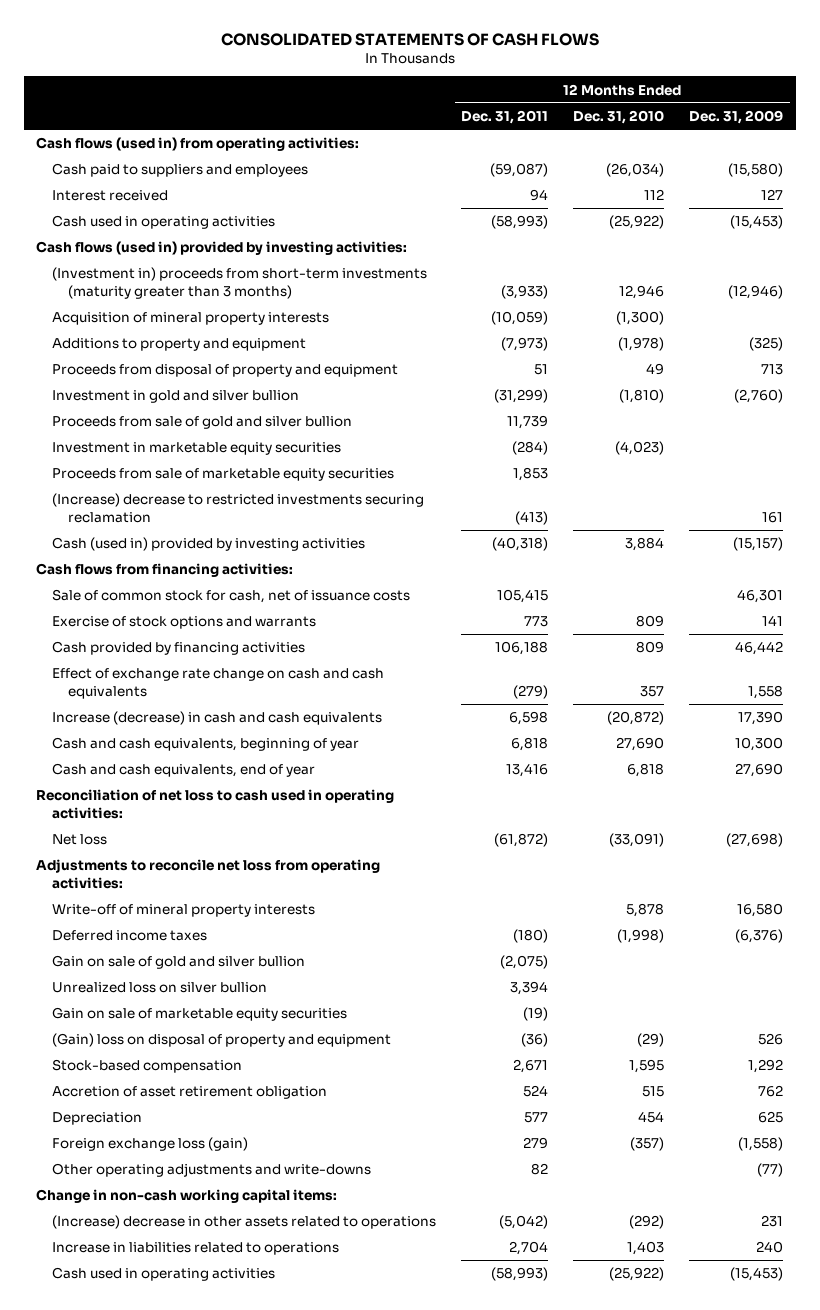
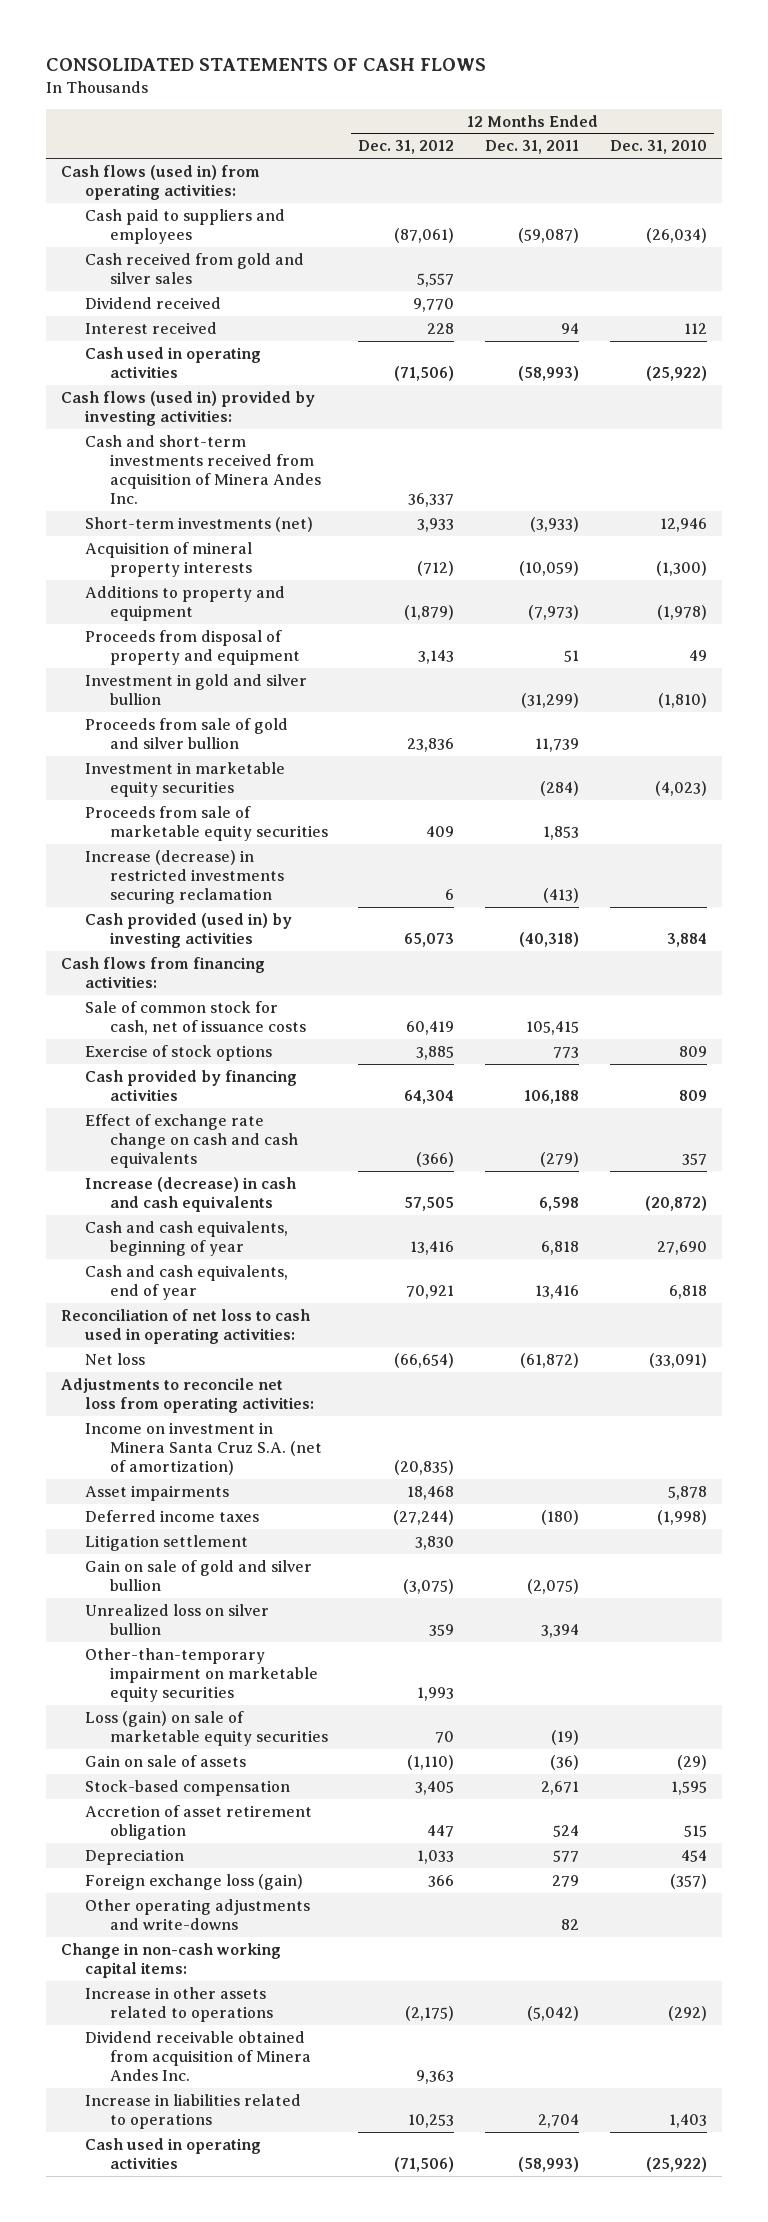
- | 12 Months Ended Dec. 31, 2011 | 12 Months Ended Dec. 31, 2010 | 12 Months Ended Dec. 31, 2009
+ | 12 Months Ended Dec. 31, 2012 | 12 Months Ended Dec. 31, 2011 | 12 Months Ended Dec. 31, 2010
+ Cash received from gold and silver sales | 5,557 | |
+ Dividend received | 9,770 | |
- (Investment in) proceeds from short-term investments (maturity greater than 3 months) | (3,933) | 12,946 | (12,946)
+ Cash and short-term investments received from acquisition of Minera Andes Inc. | 36,337 | |
+ Short-term investments (net) | 3,933 | (3,933) | 12,946
- (Increase) decrease to restricted investments securing reclamation | (413) | | 161
- Cash (used in) provided by investing activities | (40,318) | 3,884 | (15,157)
+ Increase (decrease) in restricted investments securing reclamation | 6 | (413) |
+ Cash provided (used in) by investing activities | 65,073 | (40,318) | 3,884
- Exercise of stock options and warrants | 773 | 809 | 141
+ Exercise of stock options | 3,885 | 773 | 809
- Write-off of mineral property interests | | 5,878 | 16,580
+ Income on investment in Minera Santa Cruz S.A. (net of amortization) | (20,835) | |
+ Asset impairments | 18,468 | | 5,878
+ Litigation settlement | 3,830 | |
- Gain on sale of marketable equity securities | (19) | |
- (Gain) loss on disposal of property and equipment | (36) | (29) | 526
+ Other-than-temporary impairment on marketable equity securities | 1,993 | |
+ Loss (gain) on sale of marketable equity securities | 70 | (19) |
+ Gain on sale of assets | (1,110) | (36) | (29)
- (Increase) decrease in other assets related to operations | (5,042) | (292) | 231
+ Increase in other assets related to operations | (2,175) | (5,042) | (292)
+ Dividend receivable obtained from acquisition of Minera Andes Inc. | 9,363 | |

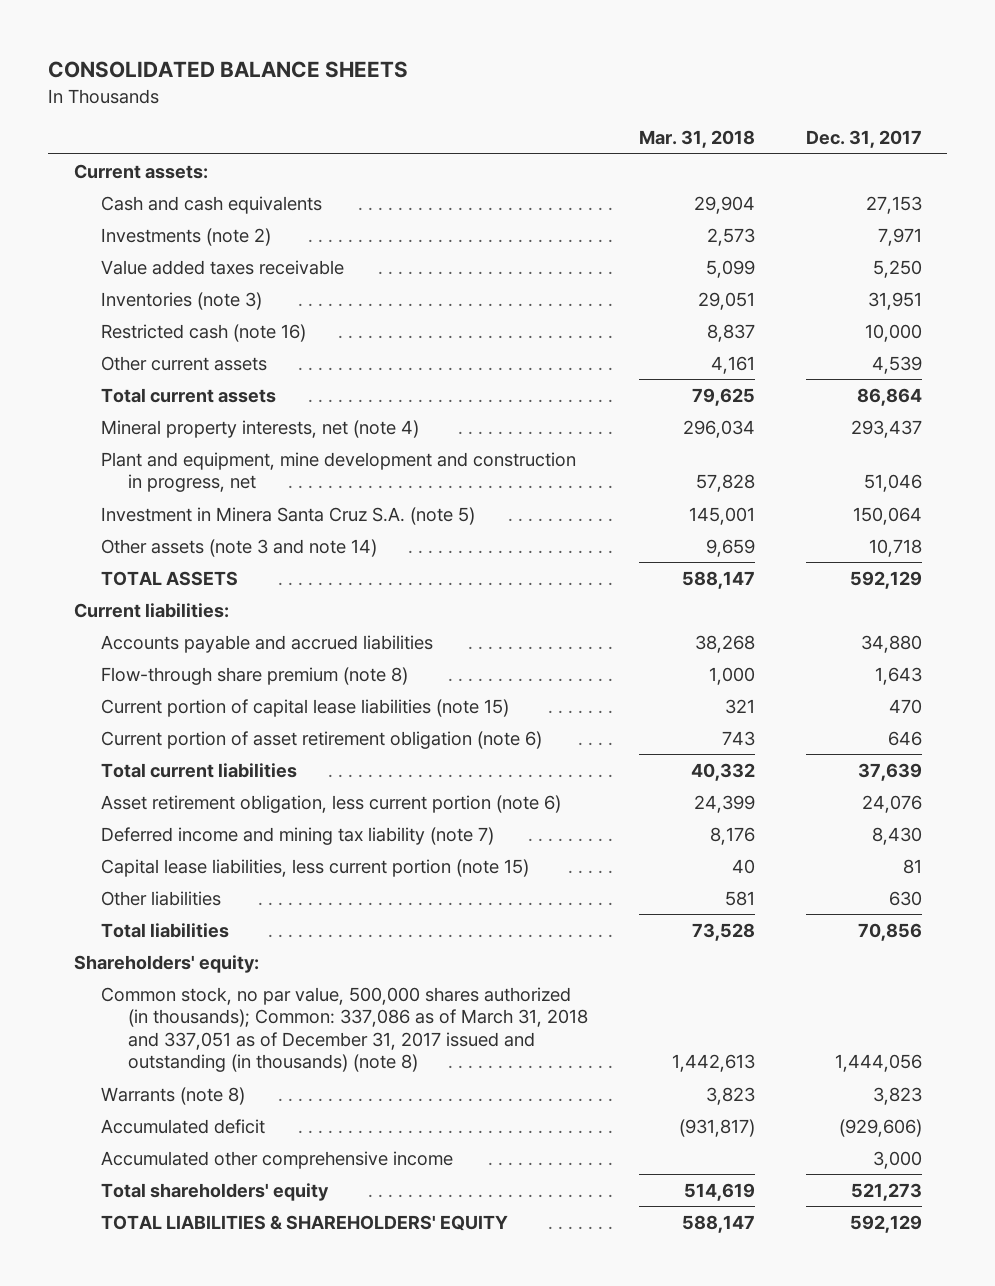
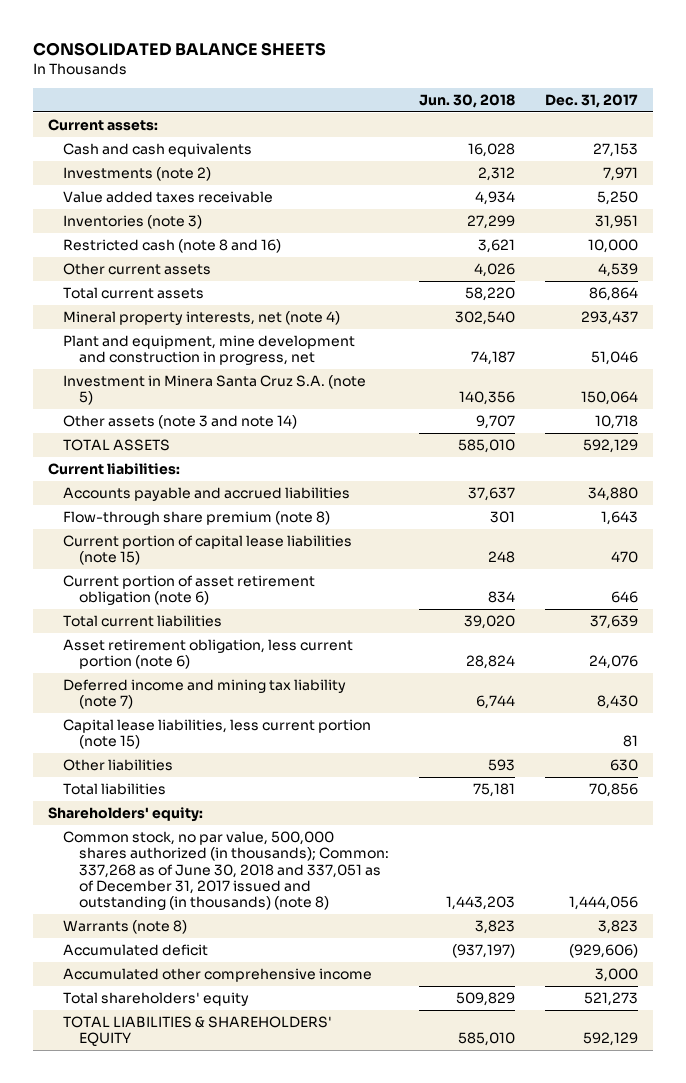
- | Mar. 31, 2018 | Dec. 31, 2017
+ | Jun. 30, 2018 | Dec. 31, 2017
- Restricted cash (note 16) | 8,837 | 10,000
+ Restricted cash (note 8 and 16) | 3,621 | 10,000
- Common stock, no par value, 500,000 shares authorized (in thousands); Common: 337,086 as of March 31, 2018 and 337,051 as of December 31, 2017 issued and outstanding (in thousands) (note 8) | 1,442,613 | 1,444,056
+ Common stock, no par value, 500,000 shares authorized (in thousands); Common: 337,268 as of June 30, 2018 and 337,051 as of December 31, 2017 issued and outstanding (in thousands) (note 8) | 1,443,203 | 1,444,056

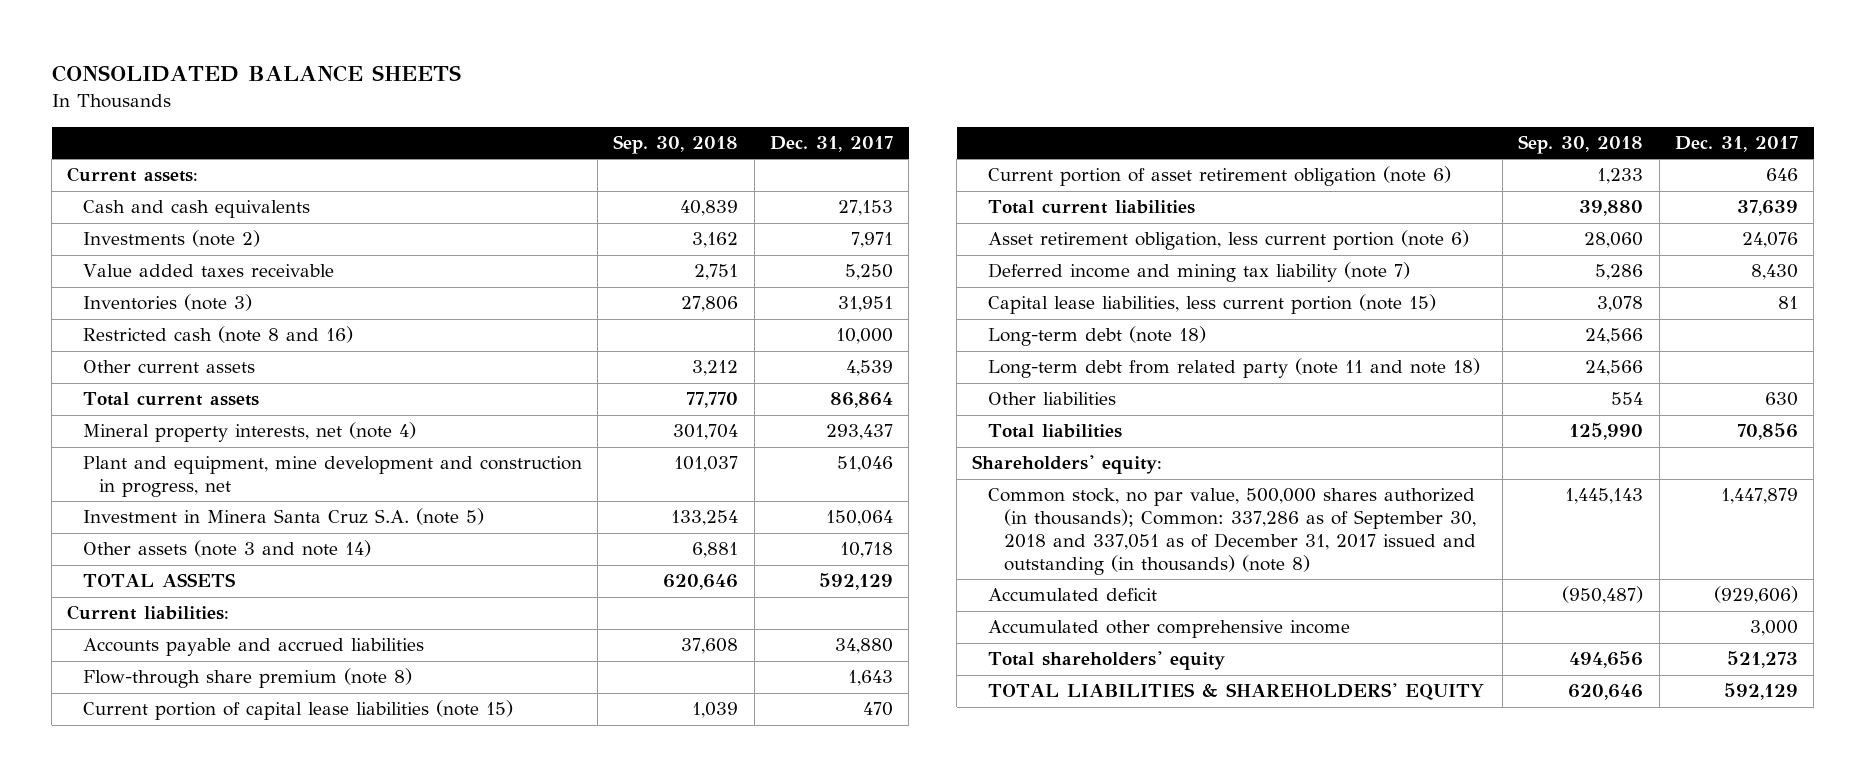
- | Jun. 30, 2018 | Dec. 31, 2017
+ | Sep. 30, 2018 | Dec. 31, 2017
+ Long-term debt (note 18) | 24,566 |
+ Long-term debt from related party (note 11 and note 18) | 24,566 |
- Common stock, no par value, 500,000 shares authorized (in thousands); Common: 337,268 as of June 30, 2018 and 337,051 as of December 31, 2017 issued and outstanding (in thousands) (note 8) | 1,443,203 | 1,444,056
- Warrants (note 8) | 3,823 | 3,823
+ Common stock, no par value, 500,000 shares authorized (in thousands); Common: 337,286 as of September 30, 2018 and 337,051 as of December 31, 2017 issued and outstanding (in thousands) (note 8) | 1,445,143 | 1,447,879

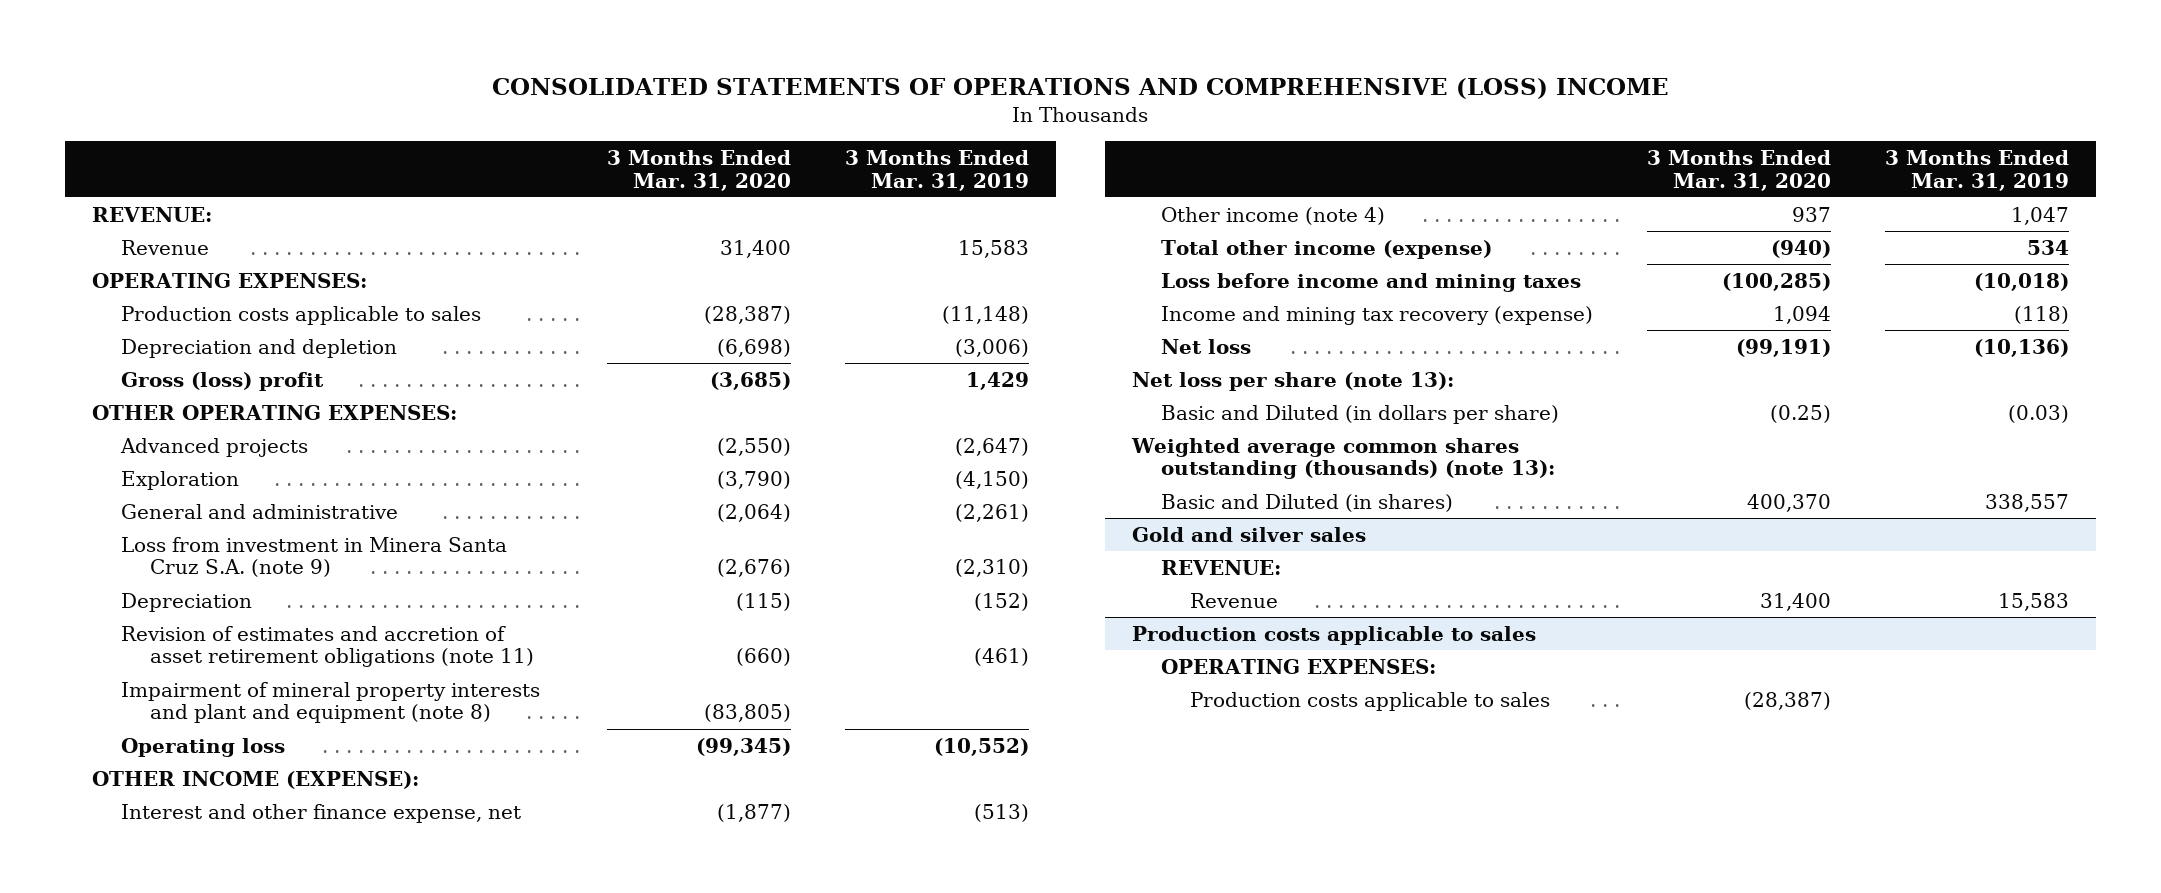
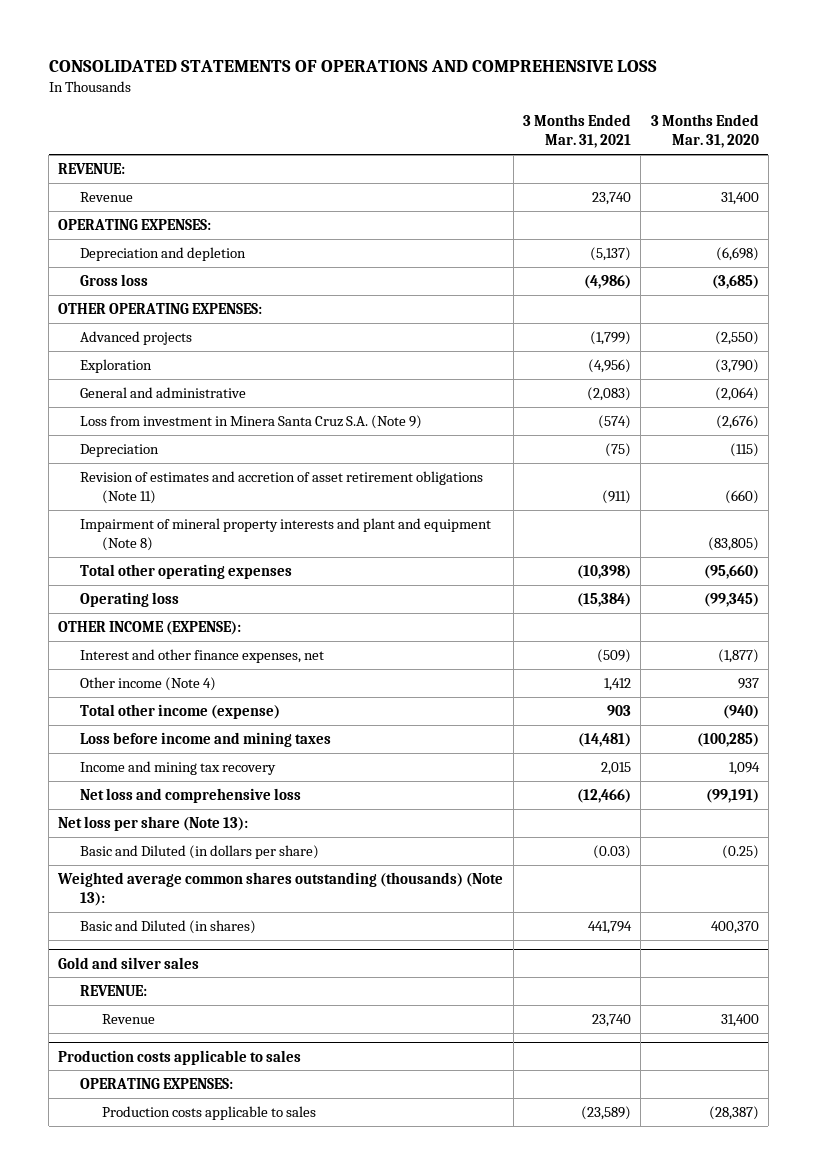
- CONSOLIDATED STATEMENTS OF OPERATIONS AND COMPREHENSIVE (LOSS) INCOME
+ CONSOLIDATED STATEMENTS OF OPERATIONS AND COMPREHENSIVE LOSS
- | 3 Months Ended Mar. 31, 2020 | 3 Months Ended Mar. 31, 2019
+ | 3 Months Ended Mar. 31, 2021 | 3 Months Ended Mar. 31, 2020
- Production costs applicable to sales | (28,387) | (11,148)
- Gross (loss) profit | (3,685) | 1,429
+ Gross loss | (4,986) | (3,685)
- Loss from investment in Minera Santa Cruz S.A. (note 9) | (2,676) | (2,310)
+ Loss from investment in Minera Santa Cruz S.A. (Note 9) | (574) | (2,676)
- Revision of estimates and accretion of asset retirement obligations (note 11) | (660) | (461)
- Impairment of mineral property interests and plant and equipment (note 8) | (83,805) |
+ Revision of estimates and accretion of asset retirement obligations (Note 11) | (911) | (660)
+ Impairment of mineral property interests and plant and equipment (Note 8) | | (83,805)
+ Total other operating expenses | (10,398) | (95,660)
- Interest and other finance expense, net | (1,877) | (513)
- Other income (note 4) | 937 | 1,047
+ Interest and other finance expenses, net | (509) | (1,877)
+ Other income (Note 4) | 1,412 | 937
- Income and mining tax recovery (expense) | 1,094 | (118)
- Net loss | (99,191) | (10,136)
- Net loss per share (note 13):
+ Income and mining tax recovery | 2,015 | 1,094
+ Net loss and comprehensive loss | (12,466) | (99,191)
+ Net loss per share (Note 13):
- Weighted average common shares outstanding (thousands) (note 13):
+ Weighted average common shares outstanding (thousands) (Note 13):

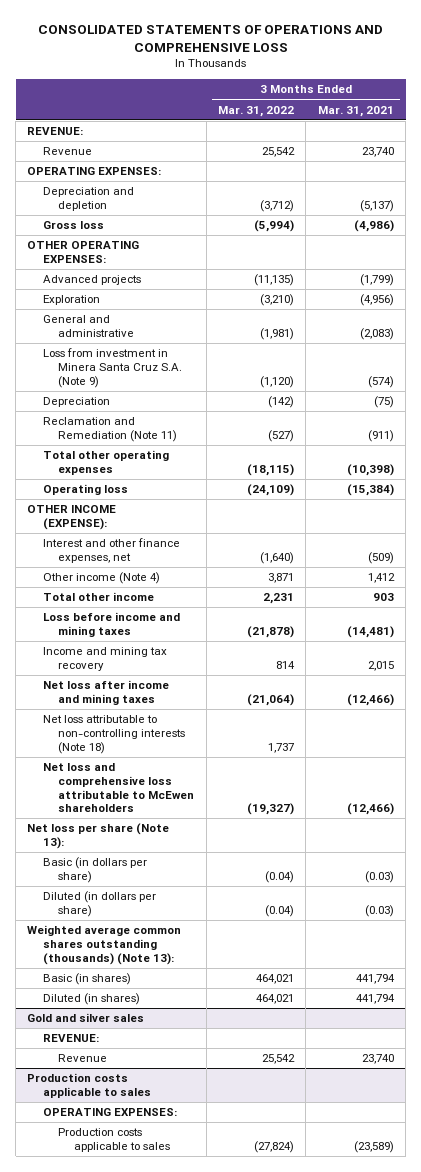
- | 3 Months Ended Mar. 31, 2021 | 3 Months Ended Mar. 31, 2020
+ | 3 Months Ended Mar. 31, 2022 | 3 Months Ended Mar. 31, 2021
- Revision of estimates and accretion of asset retirement obligations (Note 11) | (911) | (660)
- Impairment of mineral property interests and plant and equipment (Note 8) | | (83,805)
+ Reclamation and Remediation (Note 11) | (527) | (911)
- Total other income (expense) | 903 | (940)
+ Total other income | 2,231 | 903
- Net loss and comprehensive loss | (12,466) | (99,191)
+ Net loss after income and mining taxes | (21,064) | (12,466)
+ Net loss attributable to non-controlling interests (Note 18) | 1,737 |
+ Net loss and comprehensive loss attributable to McEwen shareholders | (19,327) | (12,466)
- Basic and Diluted (in dollars per share) | (0.03) | (0.25)
+ Basic (in dollars per share) | (0.04) | (0.03)
+ Diluted (in dollars per share) | (0.04) | (0.03)
- Basic and Diluted (in shares) | 441,794 | 400,370
+ Basic (in shares) | 464,021 | 441,794
+ Diluted (in shares) | 464,021 | 441,794

